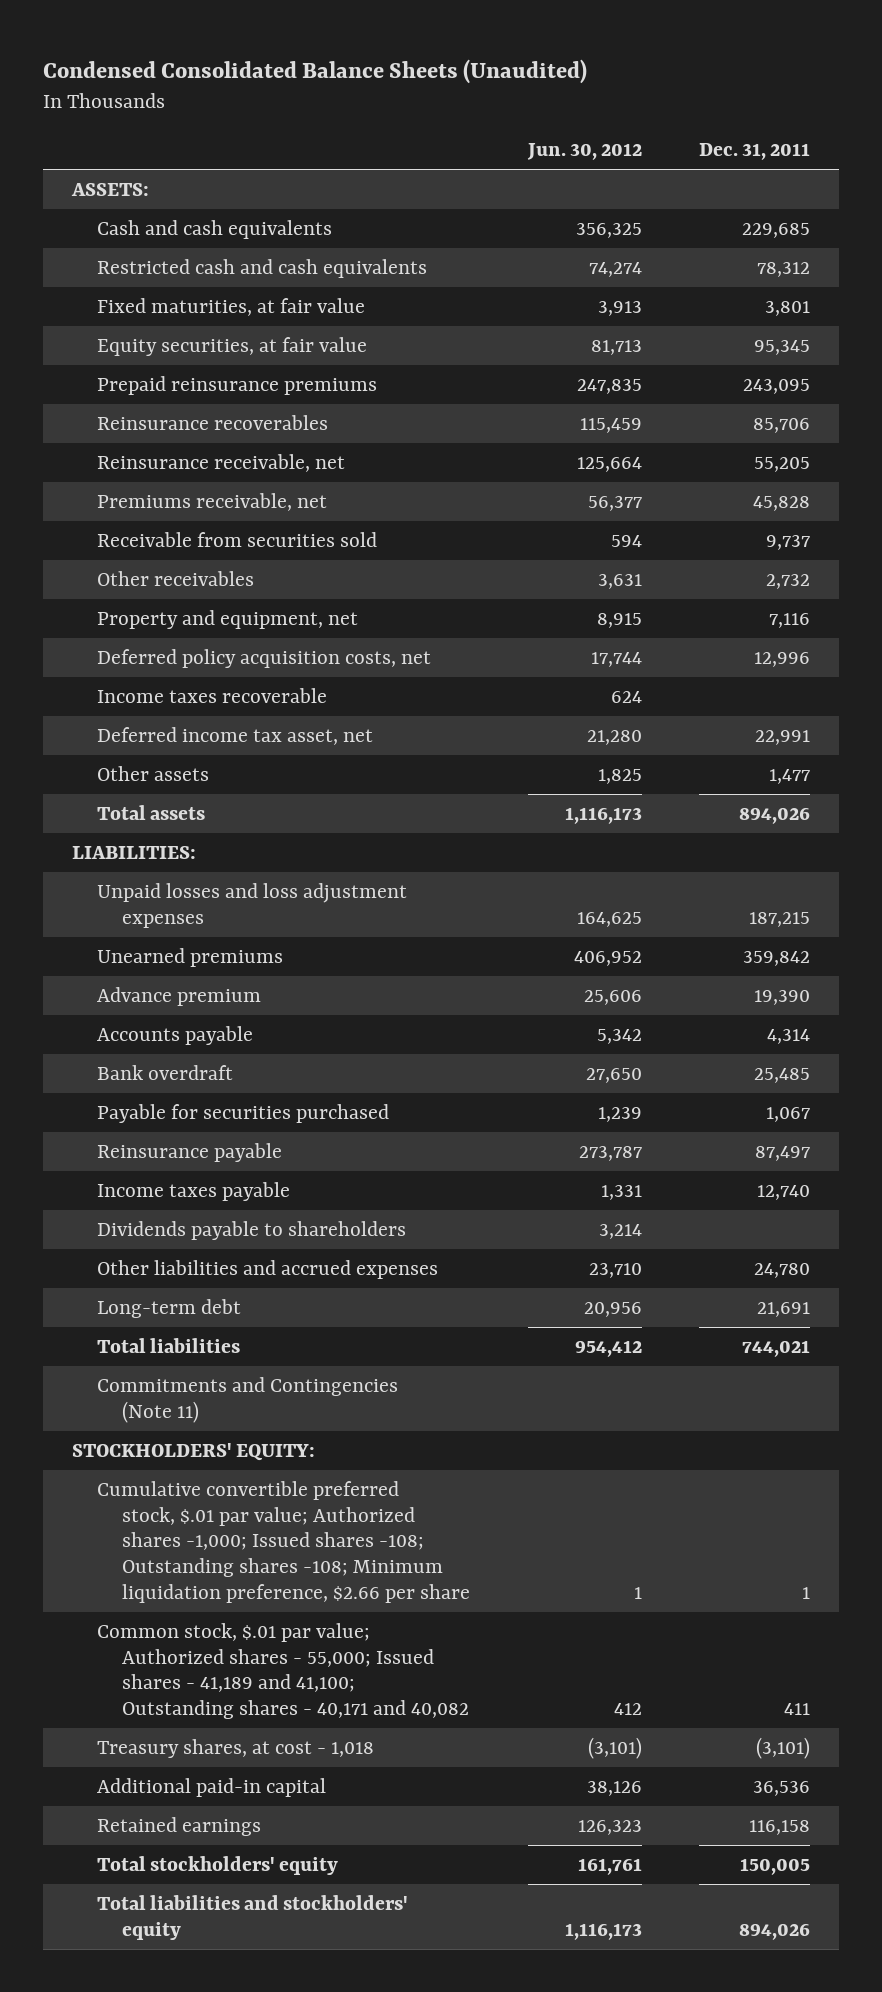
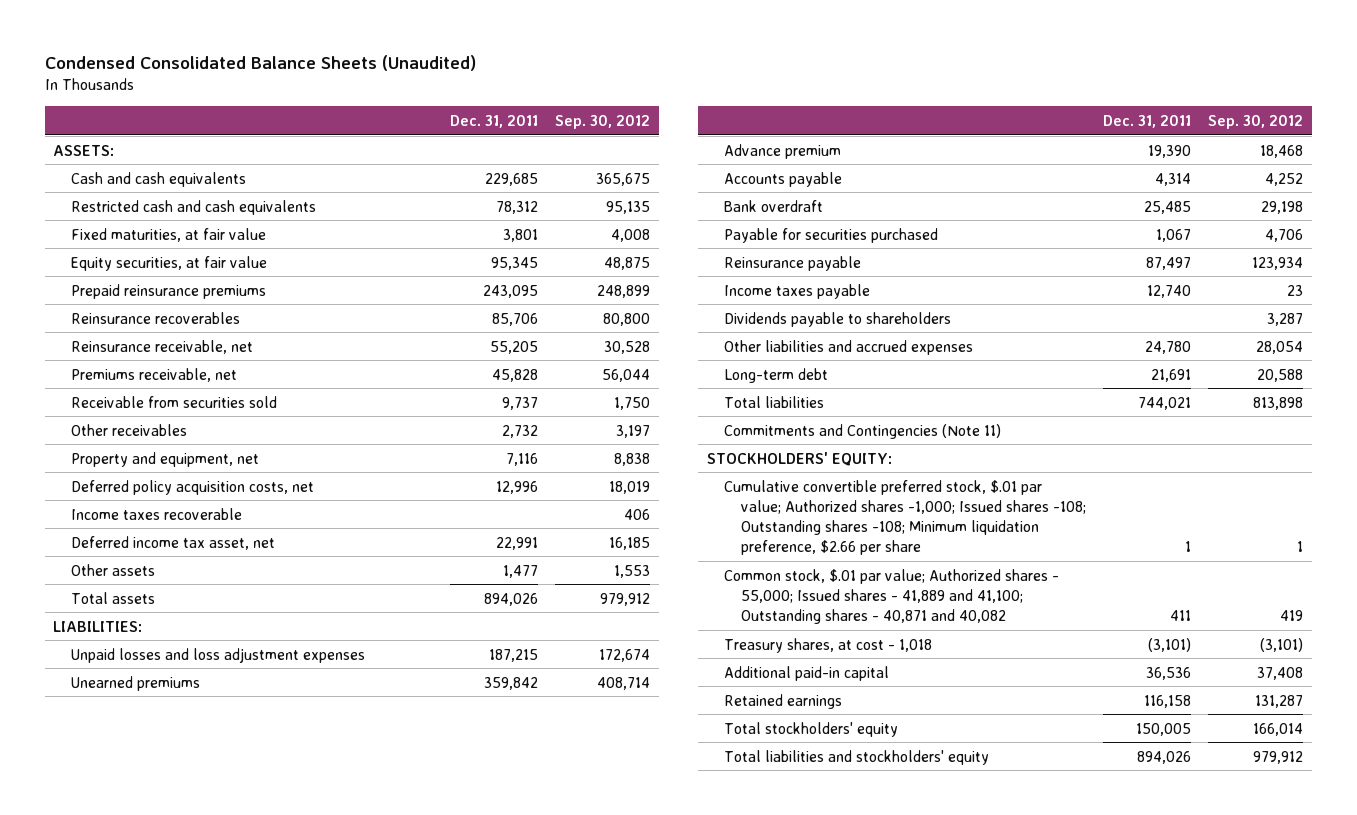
- | Jun. 30, 2012 | Dec. 31, 2011
+ | Dec. 31, 2011 | Sep. 30, 2012
- Common stock, $.01 par value; Authorized shares - 55,000; Issued shares - 41,189 and 41,100; Outstanding shares - 40,171 and 40,082 | 412 | 411
+ Common stock, $.01 par value; Authorized shares - 55,000; Issued shares - 41,889 and 41,100; Outstanding shares - 40,871 and 40,082 | 411 | 419

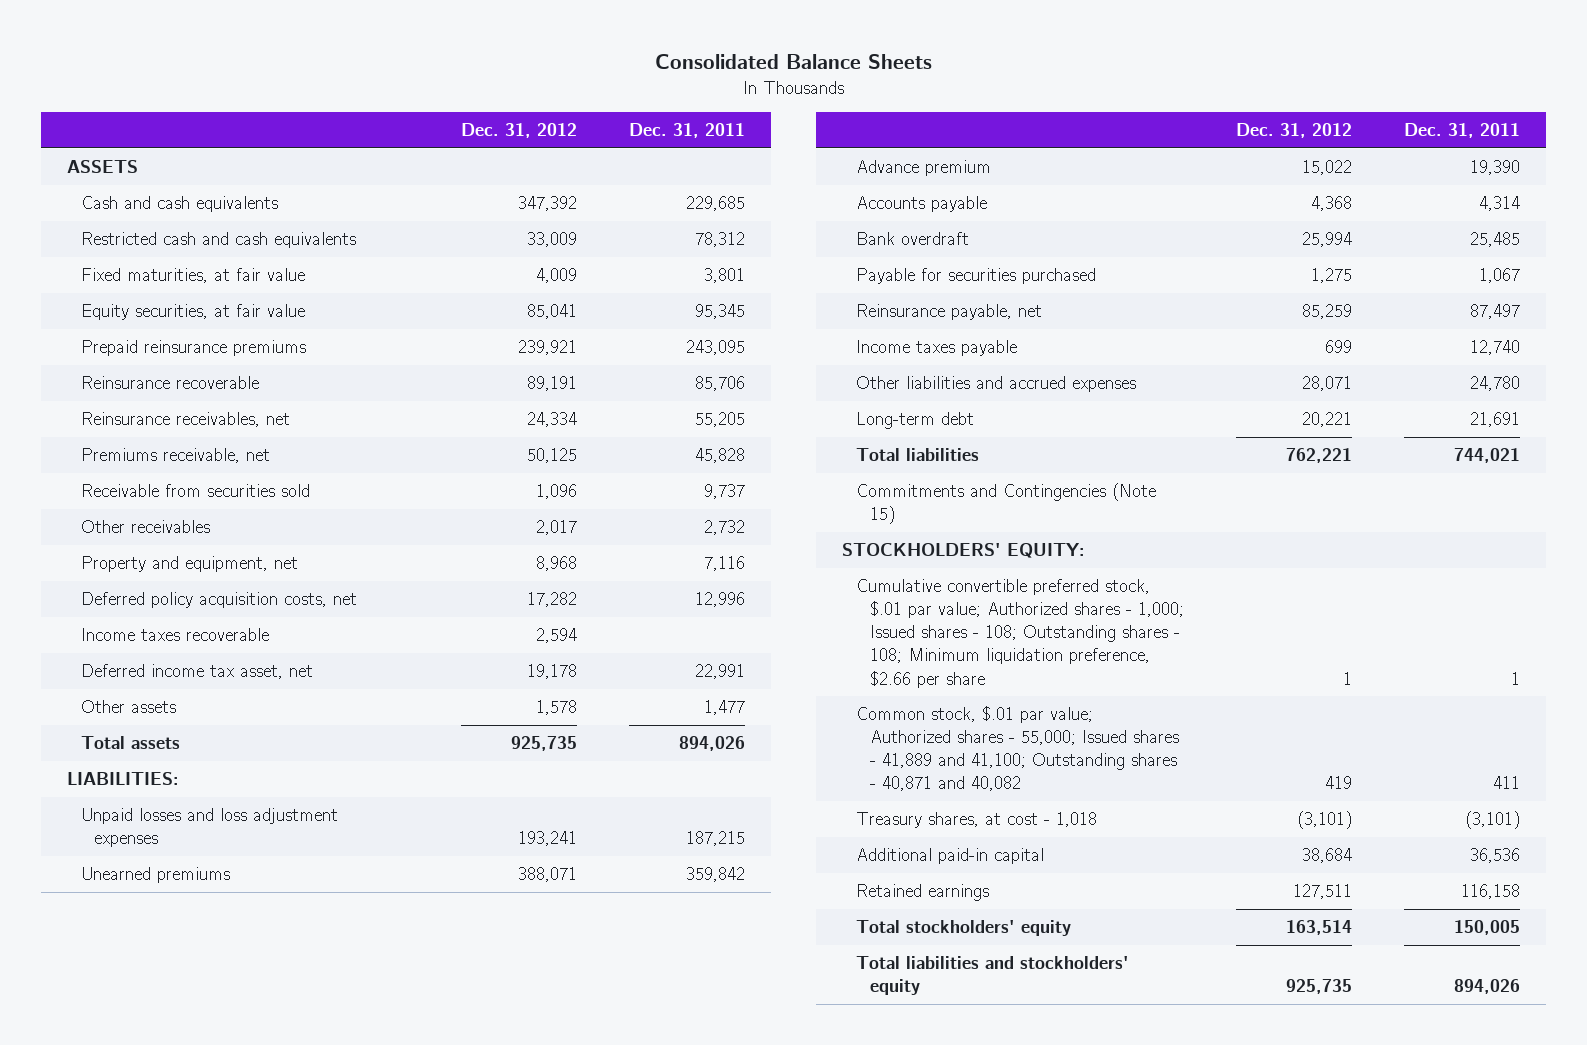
- Condensed Consolidated Balance Sheets (Unaudited)
+ Consolidated Balance Sheets
- | Dec. 31, 2011 | Sep. 30, 2012
+ | Dec. 31, 2012 | Dec. 31, 2011
- ASSETS:
+ ASSETS
- Reinsurance recoverables | 85,706 | 80,800
- Reinsurance receivable, net | 55,205 | 30,528
+ Reinsurance recoverable | 89,191 | 85,706
+ Reinsurance receivables, net | 24,334 | 55,205
- Reinsurance payable | 87,497 | 123,934
+ Reinsurance payable, net | 85,259 | 87,497
- Dividends payable to shareholders | | 3,287
- Commitments and Contingencies (Note 11)
+ Commitments and Contingencies (Note 15)
- Cumulative convertible preferred stock, $.01 par value; Authorized shares -1,000; Issued shares -108; Outstanding shares -108; Minimum liquidation preference, $2.66 per share | 1 | 1
+ Cumulative convertible preferred stock, $.01 par value; Authorized shares - 1,000; Issued shares - 108; Outstanding shares - 108; Minimum liquidation preference, $2.66 per share | 1 | 1

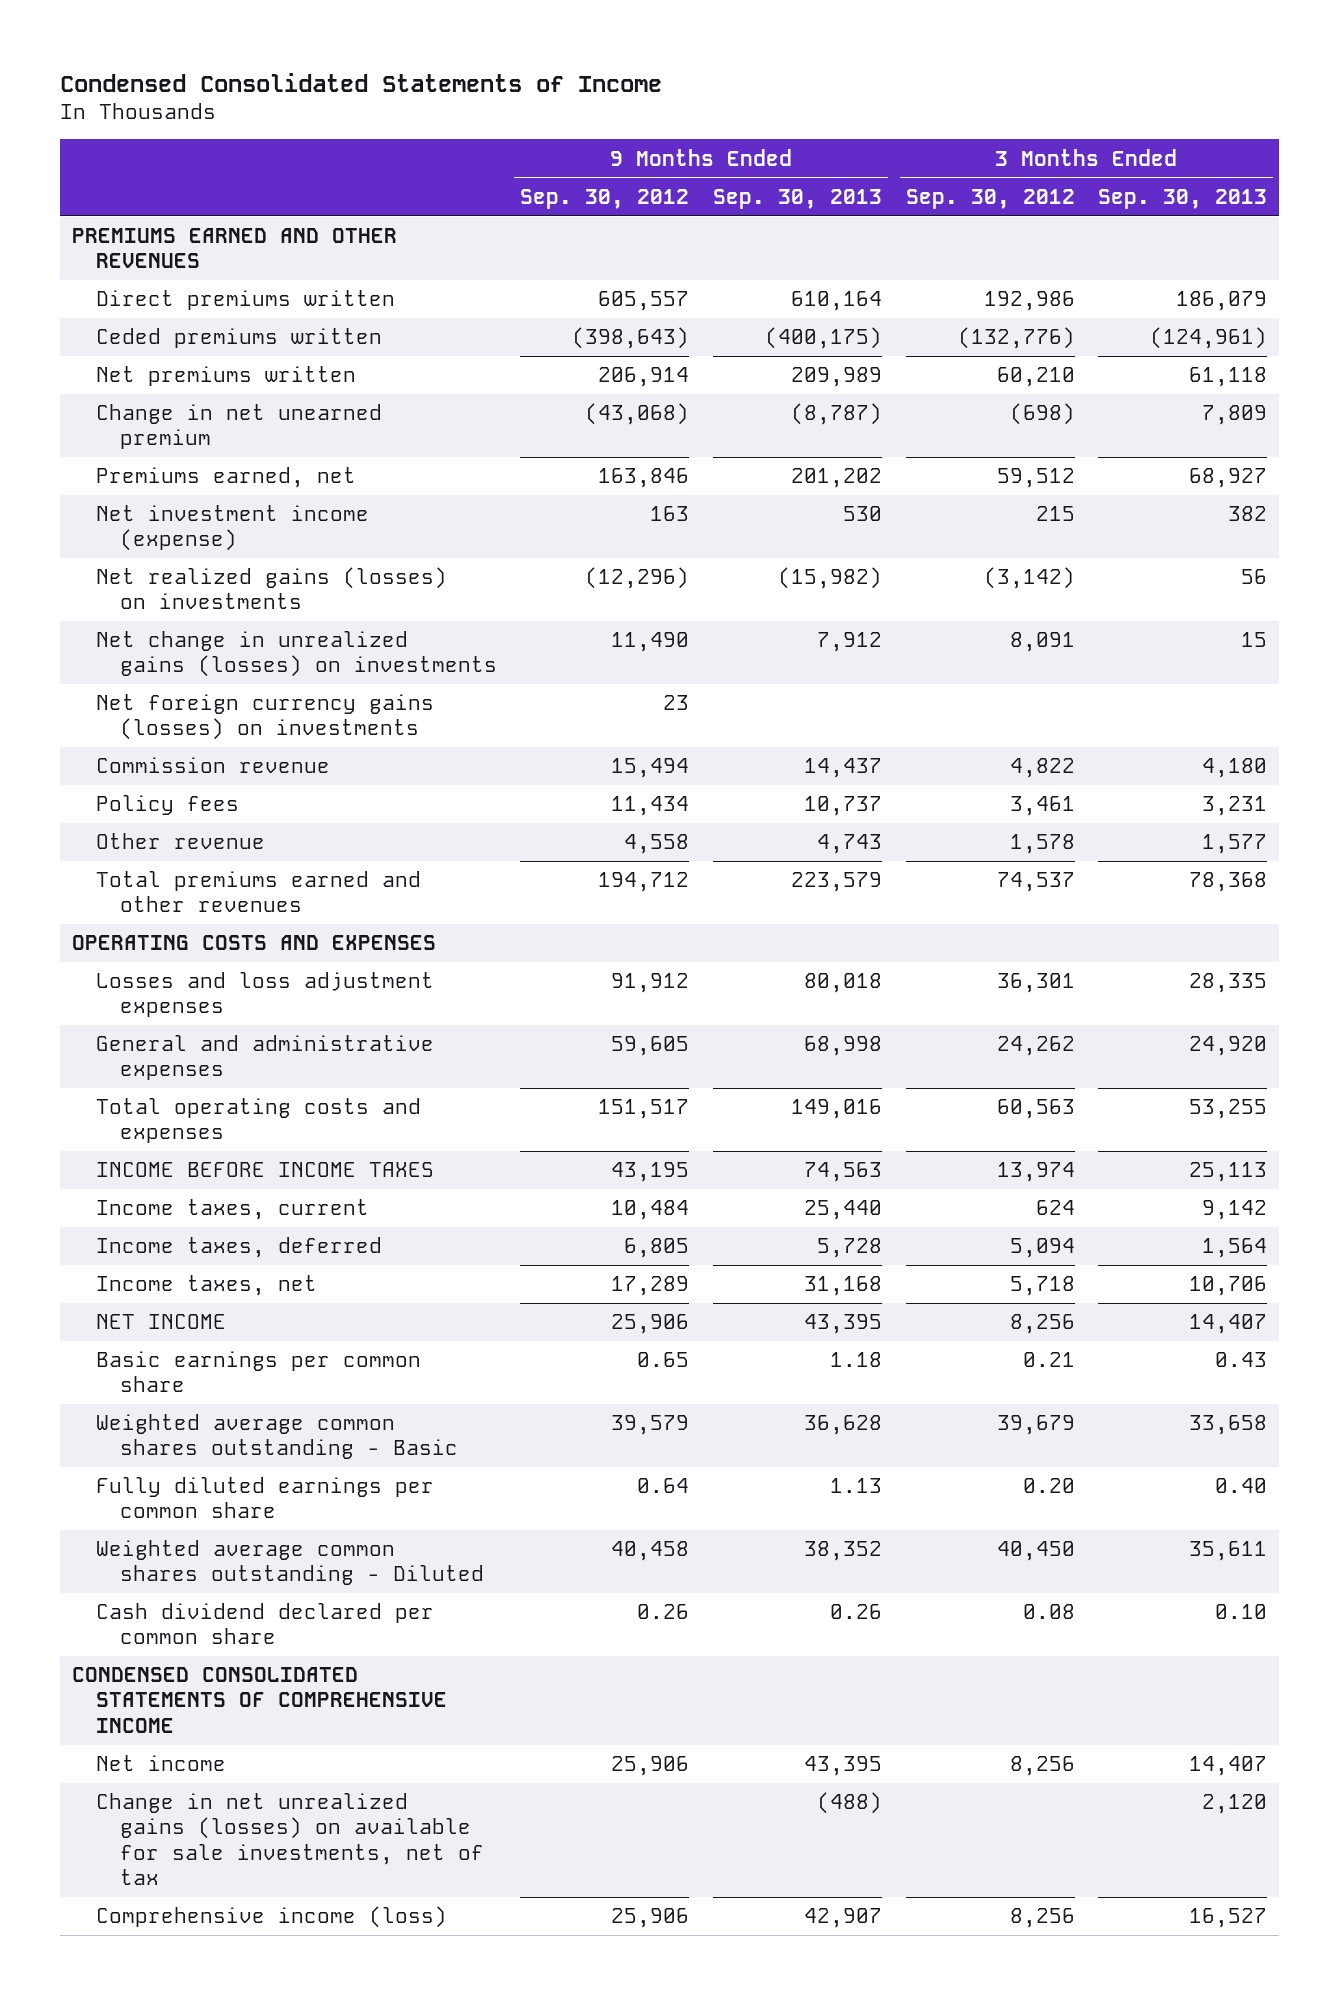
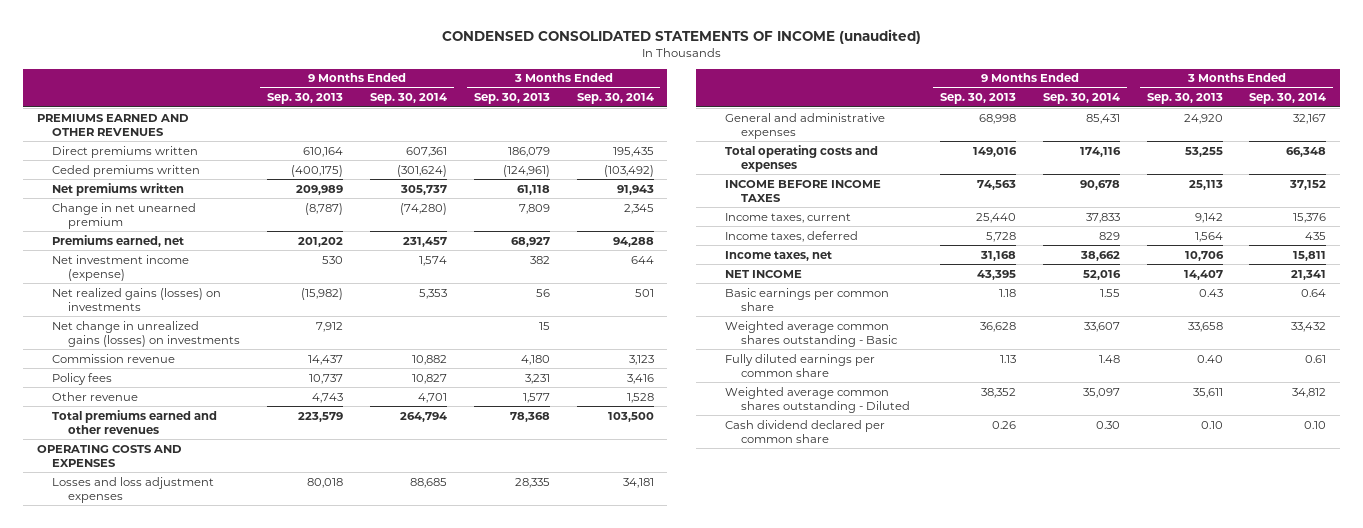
- Condensed Consolidated Statements of Income
+ CONDENSED CONSOLIDATED STATEMENTS OF INCOME (unaudited)
- | 9 Months Ended Sep. 30, 2012 | 9 Months Ended Sep. 30, 2013 | 3 Months Ended Sep. 30, 2012 | 3 Months Ended Sep. 30, 2013
+ | 9 Months Ended Sep. 30, 2013 | 9 Months Ended Sep. 30, 2014 | 3 Months Ended Sep. 30, 2013 | 3 Months Ended Sep. 30, 2014
- Net foreign currency gains (losses) on investments | 23 | | |
- CONDENSED CONSOLIDATED STATEMENTS OF COMPREHENSIVE INCOME
- Net income | 25,906 | 43,395 | 8,256 | 14,407
- Change in net unrealized gains (losses) on available for sale investments, net of tax | | (488) | | 2,120
- Comprehensive income (loss) | 25,906 | 42,907 | 8,256 | 16,527

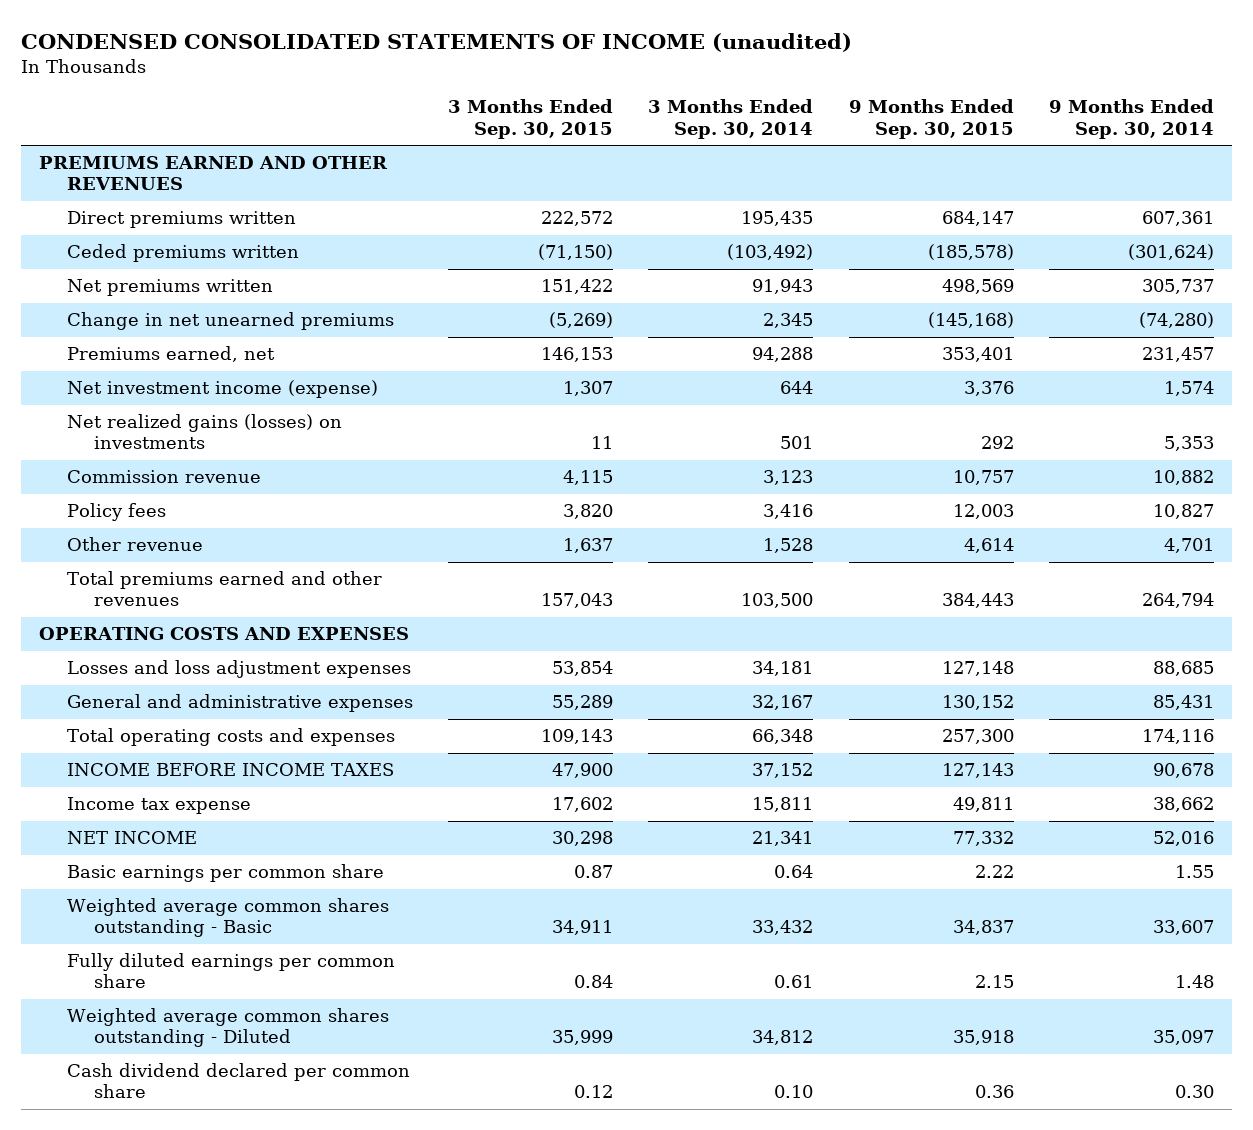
- | 9 Months Ended Sep. 30, 2013 | 9 Months Ended Sep. 30, 2014 | 3 Months Ended Sep. 30, 2013 | 3 Months Ended Sep. 30, 2014
+ | 3 Months Ended Sep. 30, 2015 | 3 Months Ended Sep. 30, 2014 | 9 Months Ended Sep. 30, 2015 | 9 Months Ended Sep. 30, 2014
- Change in net unearned premium | (8,787) | (74,280) | 7,809 | 2,345
+ Change in net unearned premiums | (5,269) | 2,345 | (145,168) | (74,280)
- Net change in unrealized gains (losses) on investments | 7,912 | | 15 |
- Income taxes, current | 25,440 | 37,833 | 9,142 | 15,376
- Income taxes, deferred | 5,728 | 829 | 1,564 | 435
- Income taxes, net | 31,168 | 38,662 | 10,706 | 15,811
+ Income tax expense | 17,602 | 15,811 | 49,811 | 38,662

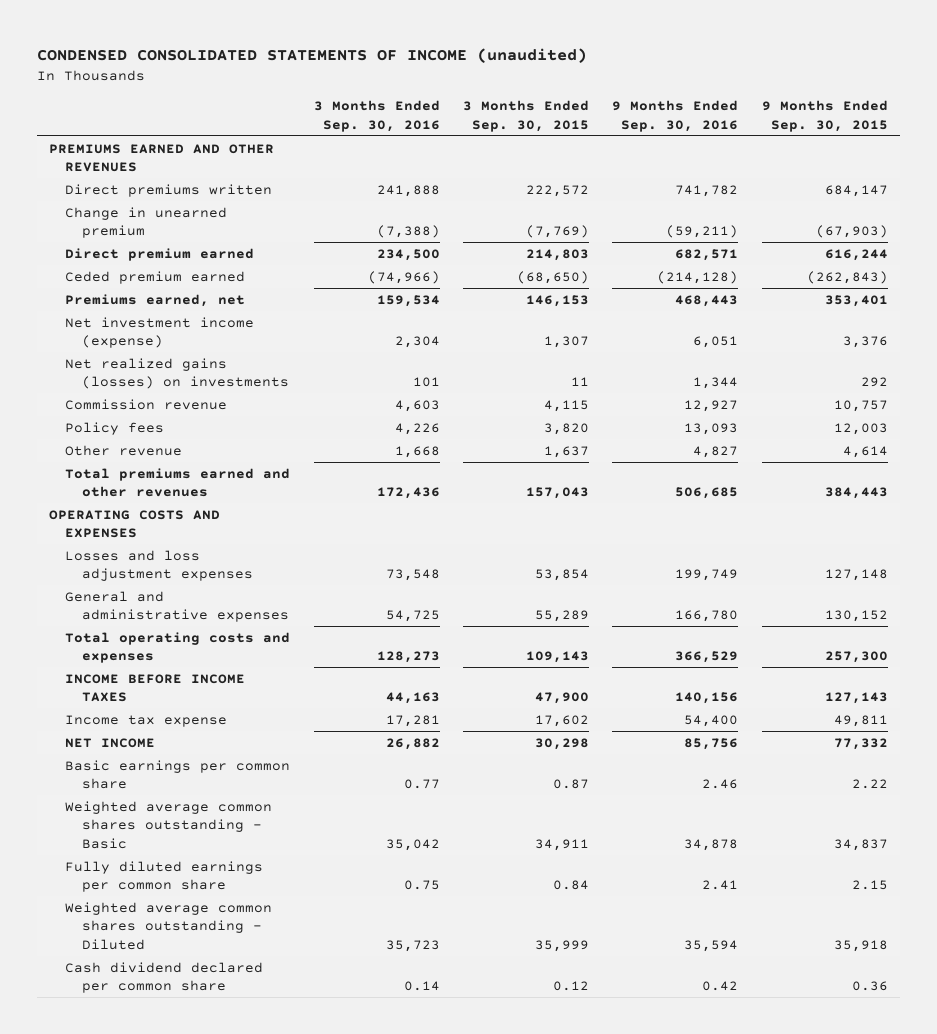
- | 3 Months Ended Sep. 30, 2015 | 3 Months Ended Sep. 30, 2014 | 9 Months Ended Sep. 30, 2015 | 9 Months Ended Sep. 30, 2014
+ | 3 Months Ended Sep. 30, 2016 | 3 Months Ended Sep. 30, 2015 | 9 Months Ended Sep. 30, 2016 | 9 Months Ended Sep. 30, 2015
- Ceded premiums written | (71,150) | (103,492) | (185,578) | (301,624)
- Net premiums written | 151,422 | 91,943 | 498,569 | 305,737
- Change in net unearned premiums | (5,269) | 2,345 | (145,168) | (74,280)
+ Change in unearned premium | (7,388) | (7,769) | (59,211) | (67,903)
+ Direct premium earned | 234,500 | 214,803 | 682,571 | 616,244
+ Ceded premium earned | (74,966) | (68,650) | (214,128) | (262,843)

